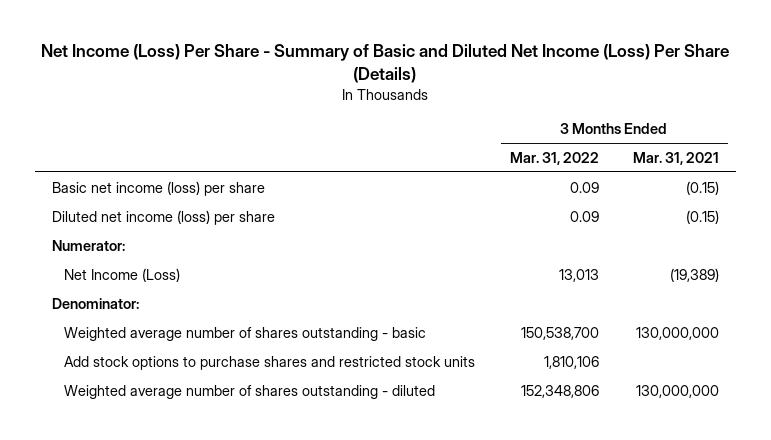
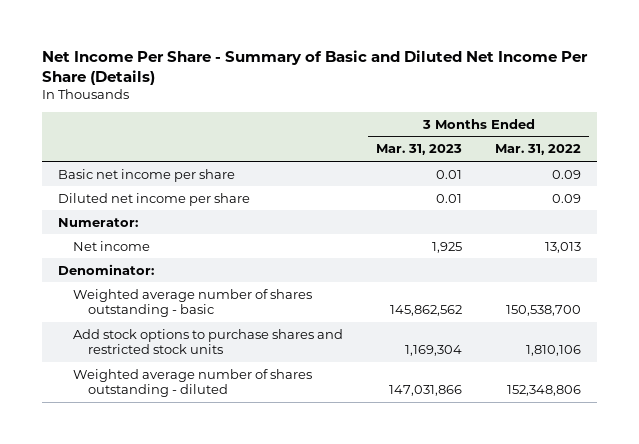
- Net Income (Loss) Per Share - Summary of Basic and Diluted Net Income (Loss) Per Share (Details)
+ Net Income Per Share - Summary of Basic and Diluted Net Income Per Share (Details)
- | 3 Months Ended Mar. 31, 2022 | 3 Months Ended Mar. 31, 2021
+ | 3 Months Ended Mar. 31, 2023 | 3 Months Ended Mar. 31, 2022
- Basic net income (loss) per share | 0.09 | (0.15)
- Diluted net income (loss) per share | 0.09 | (0.15)
+ Basic net income per share | 0.01 | 0.09
+ Diluted net income per share | 0.01 | 0.09
- Net Income (Loss) | 13,013 | (19,389)
+ Net income | 1,925 | 13,013

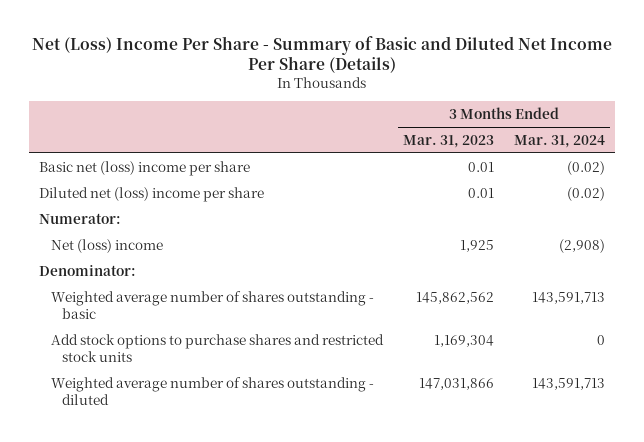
- Net Income Per Share - Summary of Basic and Diluted Net Income Per Share (Details)
+ Net (Loss) Income Per Share - Summary of Basic and Diluted Net Income Per Share (Details)
- | 3 Months Ended Mar. 31, 2023 | 3 Months Ended Mar. 31, 2022
+ | 3 Months Ended Mar. 31, 2023 | 3 Months Ended Mar. 31, 2024
- Basic net income per share | 0.01 | 0.09
- Diluted net income per share | 0.01 | 0.09
+ Basic net (loss) income per share | 0.01 | (0.02)
+ Diluted net (loss) income per share | 0.01 | (0.02)
- Net income | 1,925 | 13,013
+ Net (loss) income | 1,925 | (2,908)

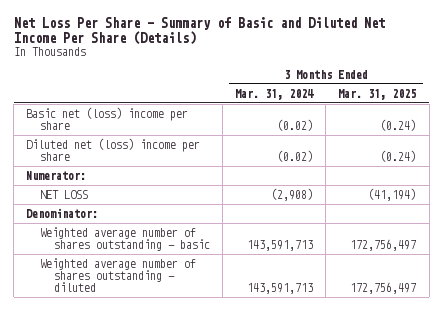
- Net (Loss) Income Per Share - Summary of Basic and Diluted Net Income Per Share (Details)
+ Net Loss Per Share - Summary of Basic and Diluted Net Income Per Share (Details)
- | 3 Months Ended Mar. 31, 2023 | 3 Months Ended Mar. 31, 2024
+ | 3 Months Ended Mar. 31, 2024 | 3 Months Ended Mar. 31, 2025
- Net (loss) income | 1,925 | (2,908)
+ NET LOSS | (2,908) | (41,194)
- Add stock options to purchase shares and restricted stock units | 1,169,304 | 0

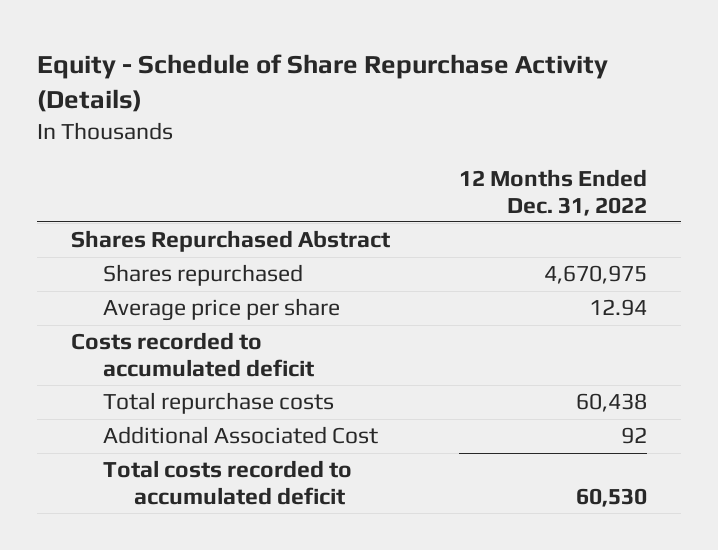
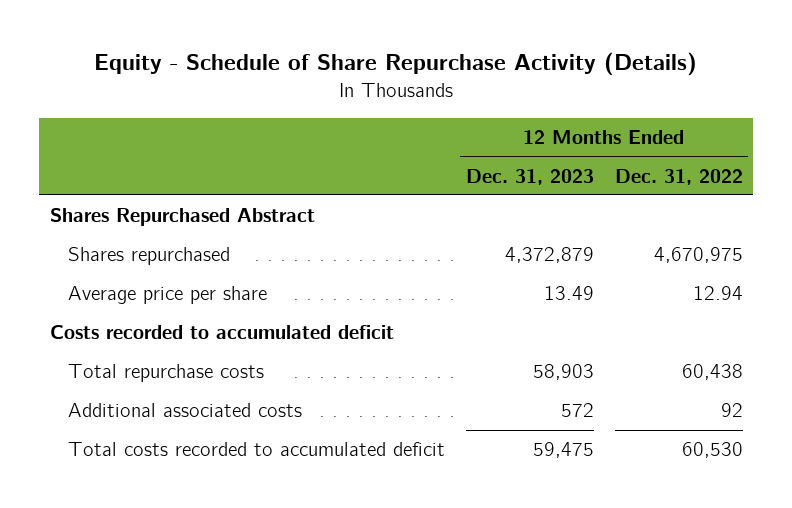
- | 12 Months Ended Dec. 31, 2022
+ | 12 Months Ended Dec. 31, 2023 | 12 Months Ended Dec. 31, 2022
- Additional Associated Cost | 92
+ Additional associated costs | 572 | 92

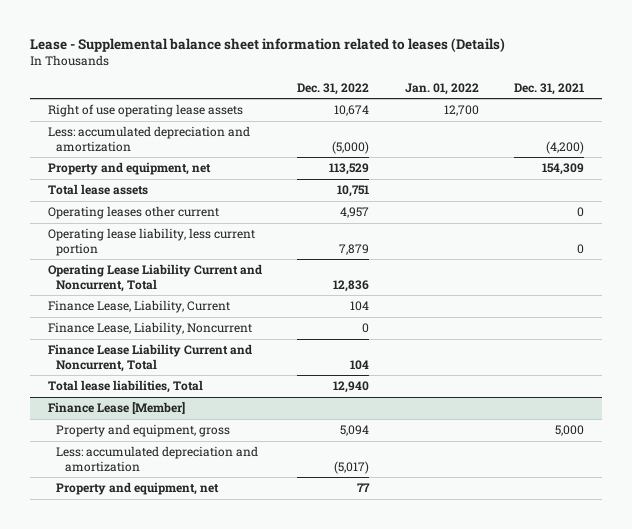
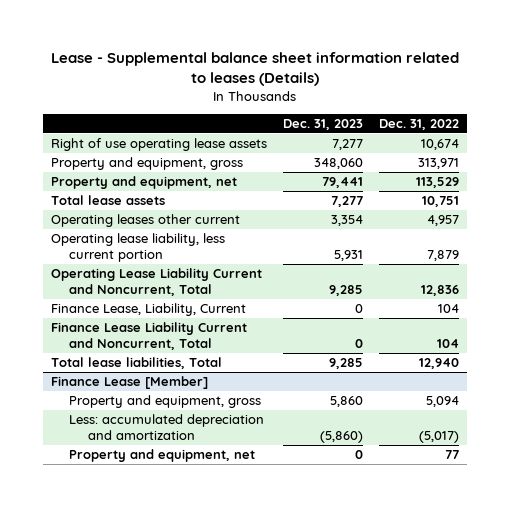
- | Dec. 31, 2022 | Jan. 01, 2022 | Dec. 31, 2021
+ | Dec. 31, 2023 | Dec. 31, 2022
- Less: accumulated depreciation and amortization | (5,000) | | (4,200)
+ Property and equipment, gross | 348,060 | 313,971
- Finance Lease, Liability, Noncurrent | 0 | |

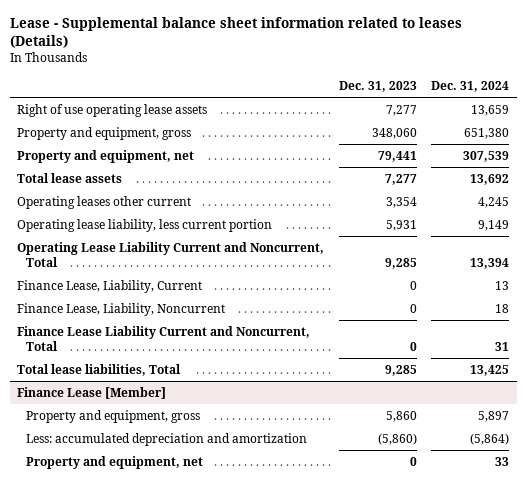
- | Dec. 31, 2023 | Dec. 31, 2022
+ | Dec. 31, 2023 | Dec. 31, 2024
+ Finance Lease, Liability, Noncurrent | 0 | 18

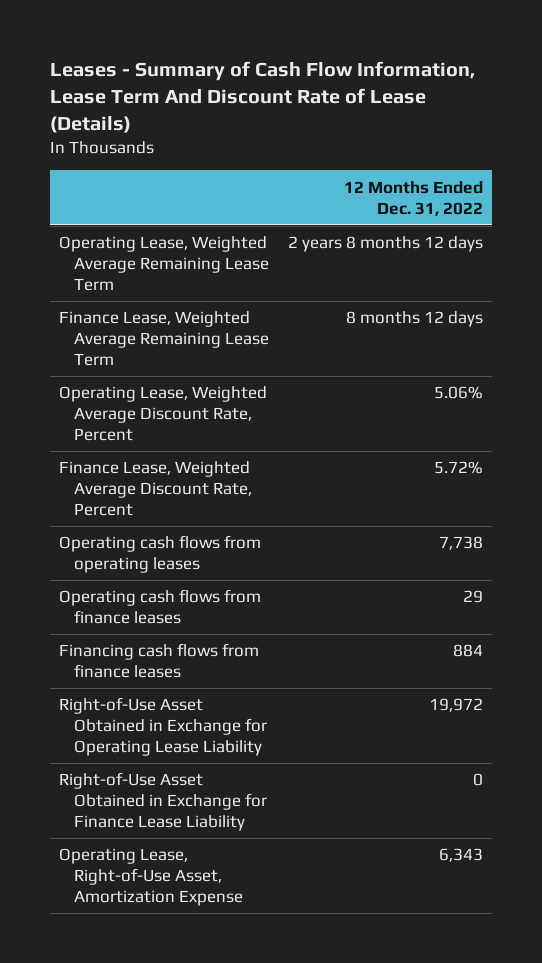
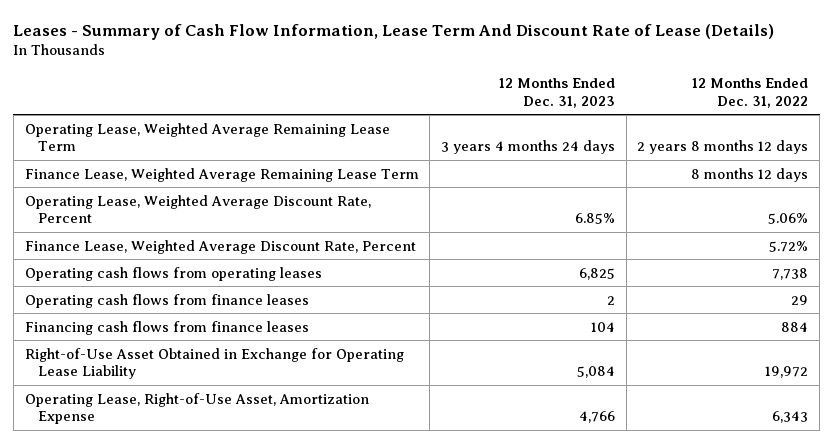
- | 12 Months Ended Dec. 31, 2022
+ | 12 Months Ended Dec. 31, 2023 | 12 Months Ended Dec. 31, 2022
- Right-of-Use Asset Obtained in Exchange for Finance Lease Liability | 0

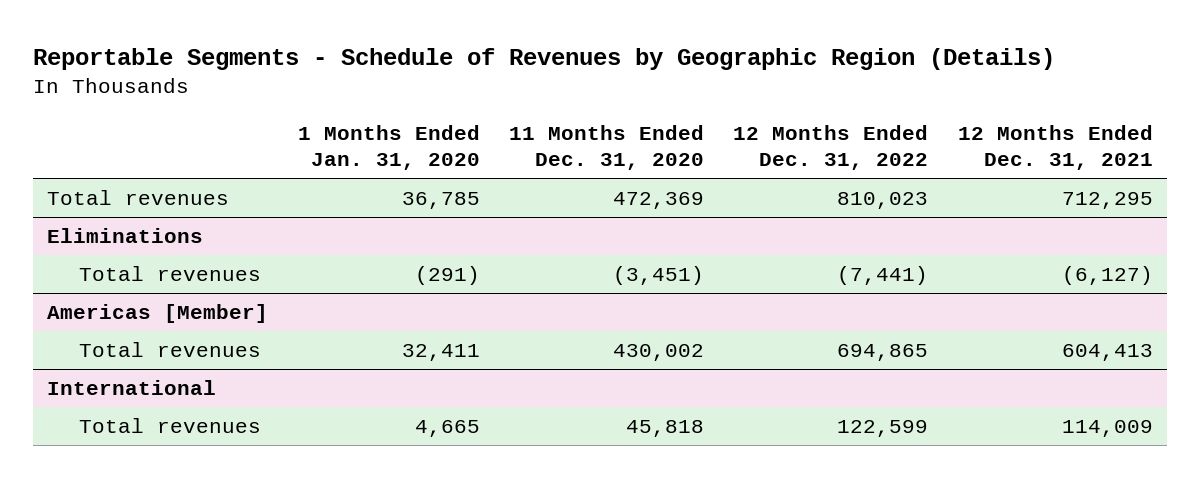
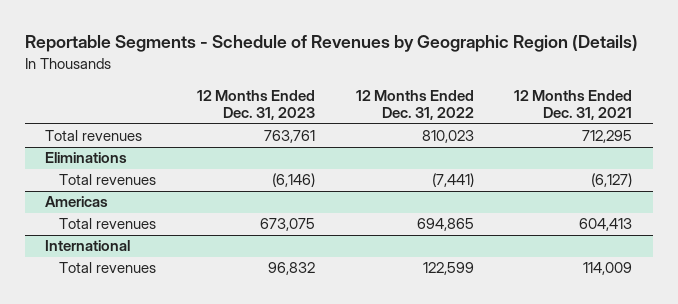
- | 1 Months Ended Jan. 31, 2020 | 11 Months Ended Dec. 31, 2020 | 12 Months Ended Dec. 31, 2022 | 12 Months Ended Dec. 31, 2021
+ | 12 Months Ended Dec. 31, 2023 | 12 Months Ended Dec. 31, 2022 | 12 Months Ended Dec. 31, 2021
- Americas [Member]
+ Americas

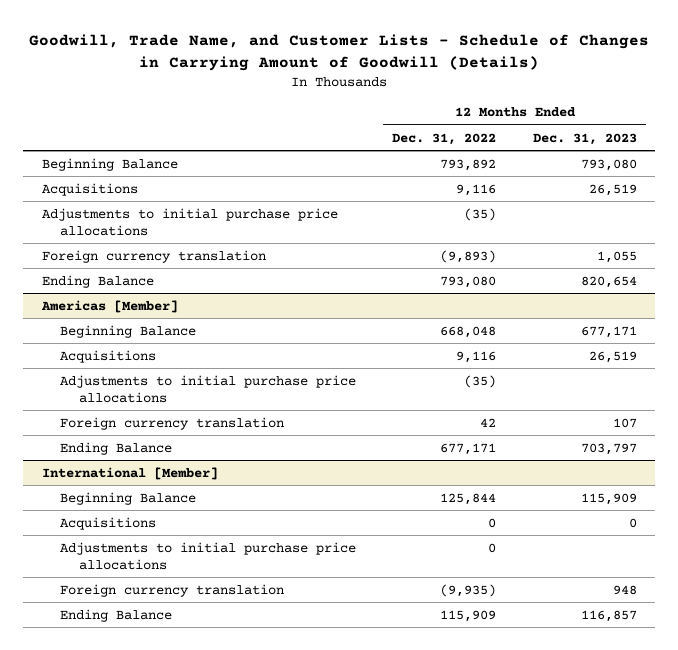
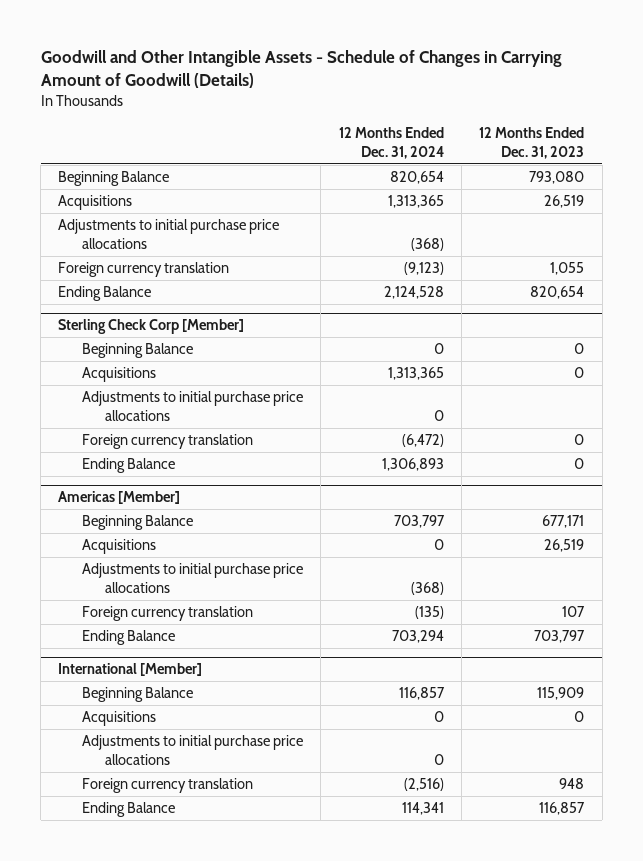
- Goodwill, Trade Name, and Customer Lists - Schedule of Changes in Carrying Amount of Goodwill (Details)
+ Goodwill and Other Intangible Assets - Schedule of Changes in Carrying Amount of Goodwill (Details)
- | 12 Months Ended Dec. 31, 2022 | 12 Months Ended Dec. 31, 2023
+ | 12 Months Ended Dec. 31, 2024 | 12 Months Ended Dec. 31, 2023
+ Sterling Check Corp [Member]
+ Beginning Balance | 0 | 0
+ Acquisitions | 1,313,365 | 0
+ Adjustments to initial purchase price allocations | 0 |
+ Foreign currency translation | (6,472) | 0
+ Ending Balance | 1,306,893 | 0

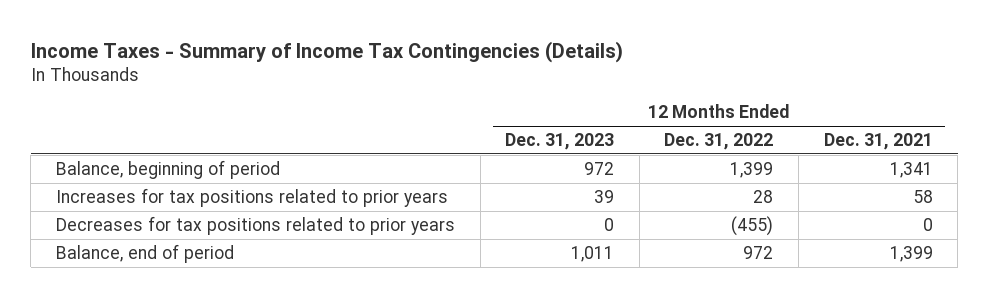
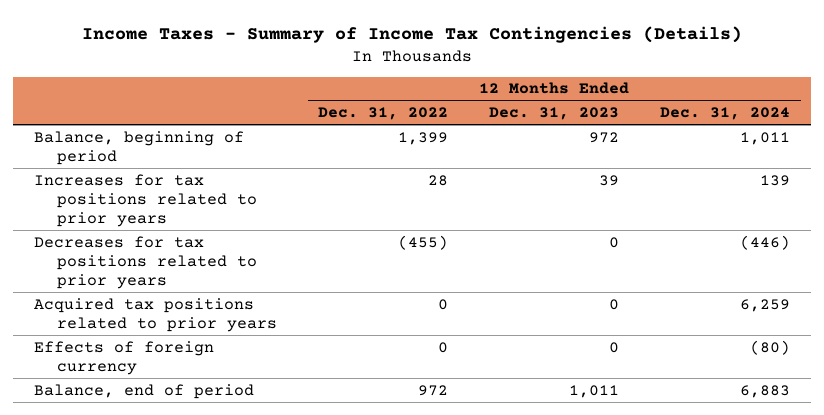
- | 12 Months Ended Dec. 31, 2023 | 12 Months Ended Dec. 31, 2022 | 12 Months Ended Dec. 31, 2021
+ | 12 Months Ended Dec. 31, 2022 | 12 Months Ended Dec. 31, 2023 | 12 Months Ended Dec. 31, 2024
+ Acquired tax positions related to prior years | 0 | 0 | 6,259
+ Effects of foreign currency | 0 | 0 | (80)

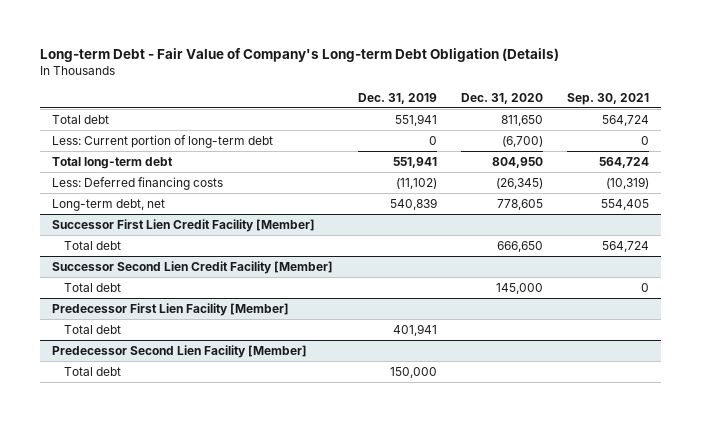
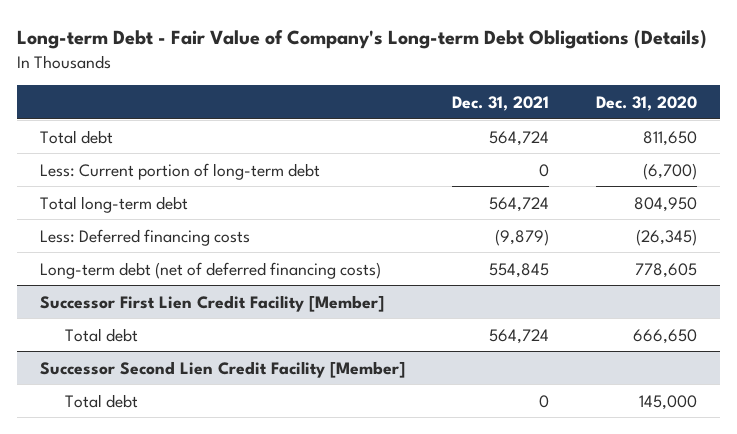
- Long-term Debt - Fair Value of Company's Long-term Debt Obligation (Details)
+ Long-term Debt - Fair Value of Company's Long-term Debt Obligations (Details)
- | Dec. 31, 2019 | Dec. 31, 2020 | Sep. 30, 2021
+ | Dec. 31, 2021 | Dec. 31, 2020
- Long-term debt, net | 540,839 | 778,605 | 554,405
+ Long-term debt (net of deferred financing costs) | 554,845 | 778,605
- Predecessor First Lien Facility [Member]
- Total debt | 401,941 | |
- Predecessor Second Lien Facility [Member]
- Total debt | 150,000 | |

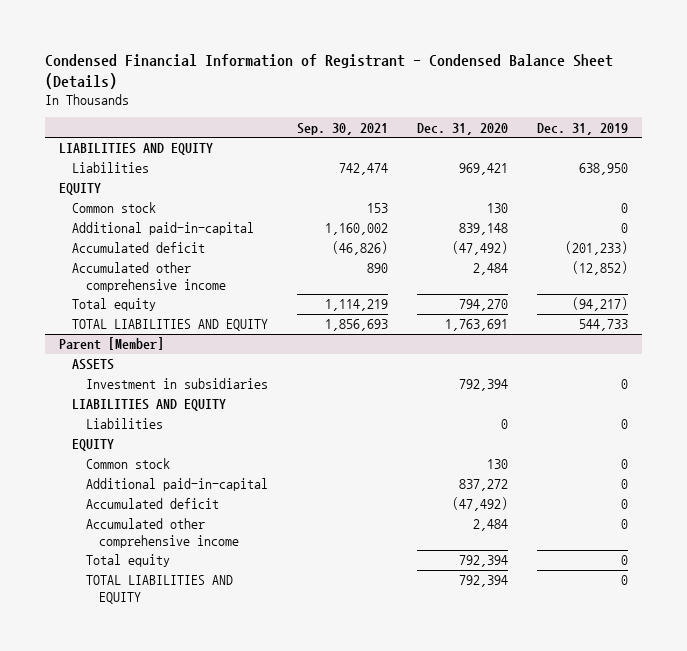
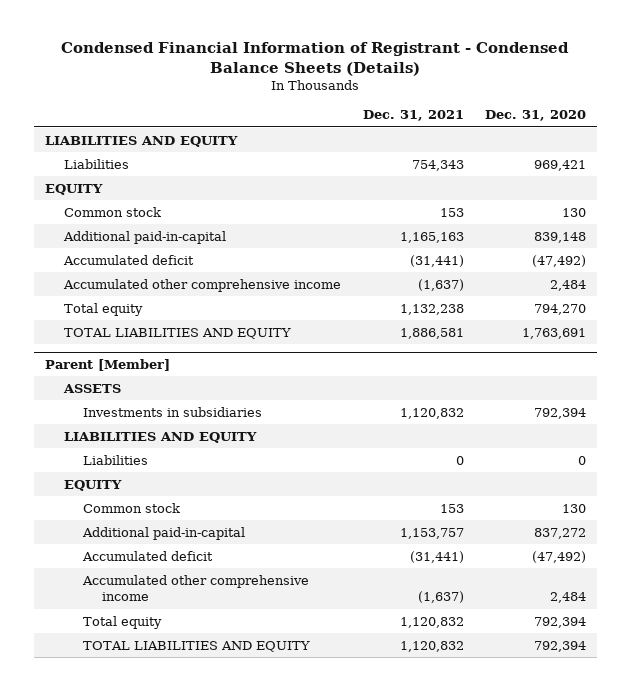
- Condensed Financial Information of Registrant - Condensed Balance Sheet (Details)
+ Condensed Financial Information of Registrant - Condensed Balance Sheets (Details)
- | Sep. 30, 2021 | Dec. 31, 2020 | Dec. 31, 2019
+ | Dec. 31, 2021 | Dec. 31, 2020
@ Parent [Member]
- Investment in subsidiaries | | 792,394 | 0
+ Investments in subsidiaries | 1,120,832 | 792,394

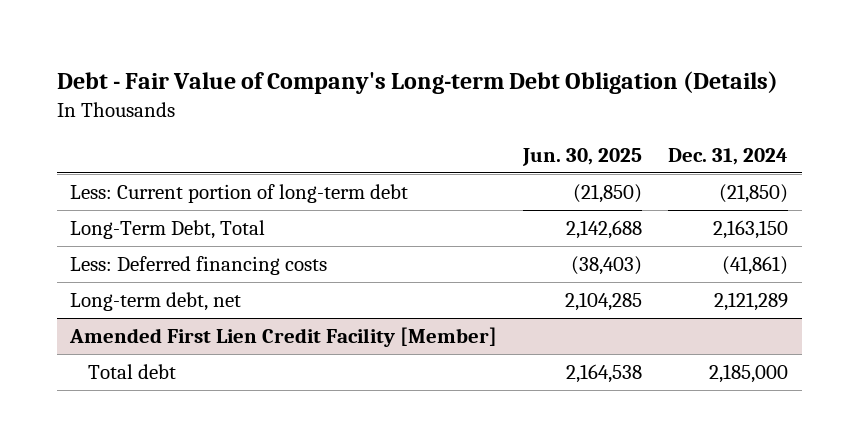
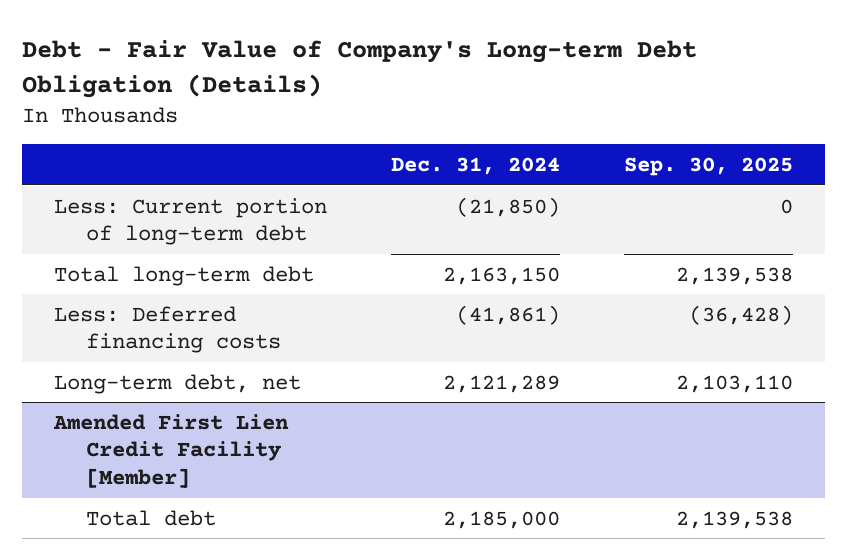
- | Jun. 30, 2025 | Dec. 31, 2024
+ | Dec. 31, 2024 | Sep. 30, 2025
- Long-Term Debt, Total | 2,142,688 | 2,163,150
+ Total long-term debt | 2,163,150 | 2,139,538

